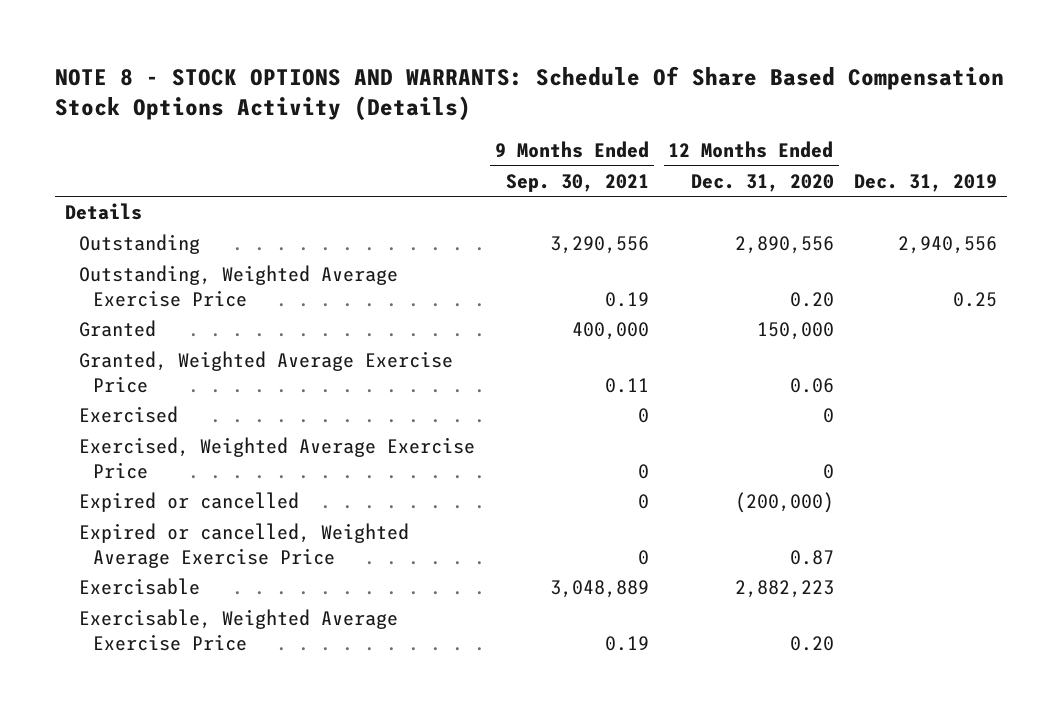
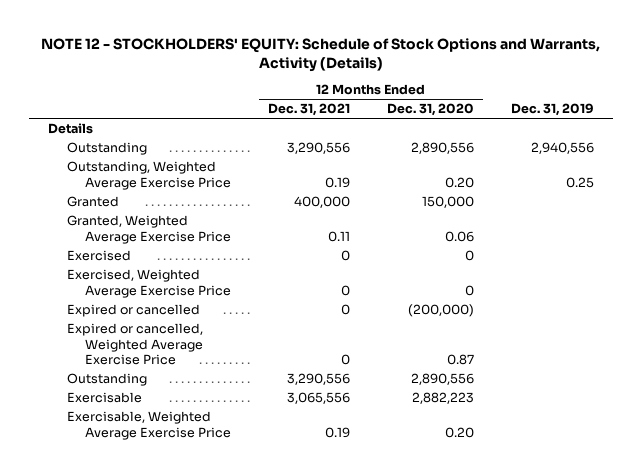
- NOTE 8 - STOCK OPTIONS AND WARRANTS: Schedule Of Share Based Compensation Stock Options Activity (Details)
+ NOTE 12 - STOCKHOLDERS' EQUITY: Schedule of Stock Options and Warrants, Activity (Details)
- | 9 Months Ended Sep. 30, 2021 | 12 Months Ended Dec. 31, 2020 | Dec. 31, 2019
+ | 12 Months Ended Dec. 31, 2021 | 12 Months Ended Dec. 31, 2020 | Dec. 31, 2019
+ Outstanding | 3,290,556 | 2,890,556 |

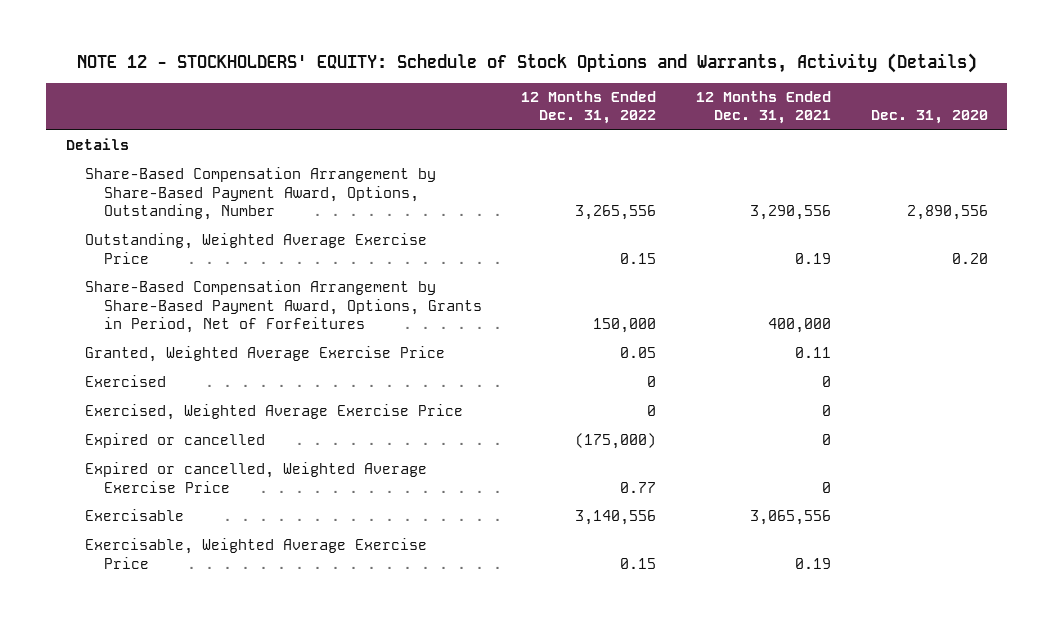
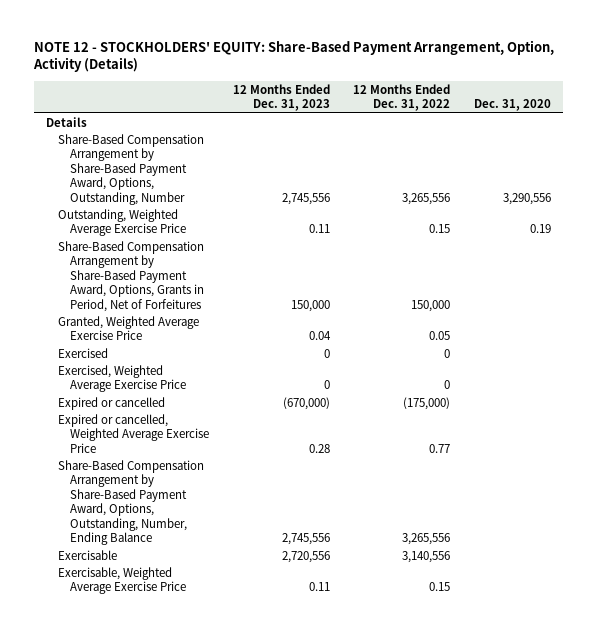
- NOTE 12 - STOCKHOLDERS' EQUITY: Schedule of Stock Options and Warrants, Activity (Details)
+ NOTE 12 - STOCKHOLDERS' EQUITY: Share-Based Payment Arrangement, Option, Activity (Details)
- | 12 Months Ended Dec. 31, 2022 | 12 Months Ended Dec. 31, 2021 | Dec. 31, 2020
+ | 12 Months Ended Dec. 31, 2023 | 12 Months Ended Dec. 31, 2022 | Dec. 31, 2020
- Share-Based Compensation Arrangement by Share-Based Payment Award, Options, Outstanding, Number | 3,265,556 | 3,290,556 | 2,890,556
- Outstanding, Weighted Average Exercise Price | 0.15 | 0.19 | 0.20
+ Share-Based Compensation Arrangement by Share-Based Payment Award, Options, Outstanding, Number | 2,745,556 | 3,265,556 | 3,290,556
+ Outstanding, Weighted Average Exercise Price | 0.11 | 0.15 | 0.19
+ Share-Based Compensation Arrangement by Share-Based Payment Award, Options, Outstanding, Number, Ending Balance | 2,745,556 | 3,265,556 |

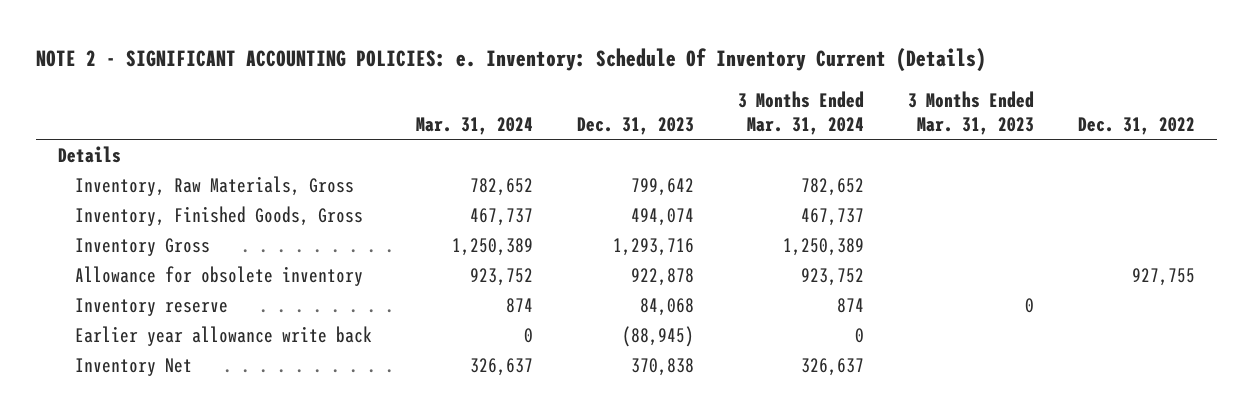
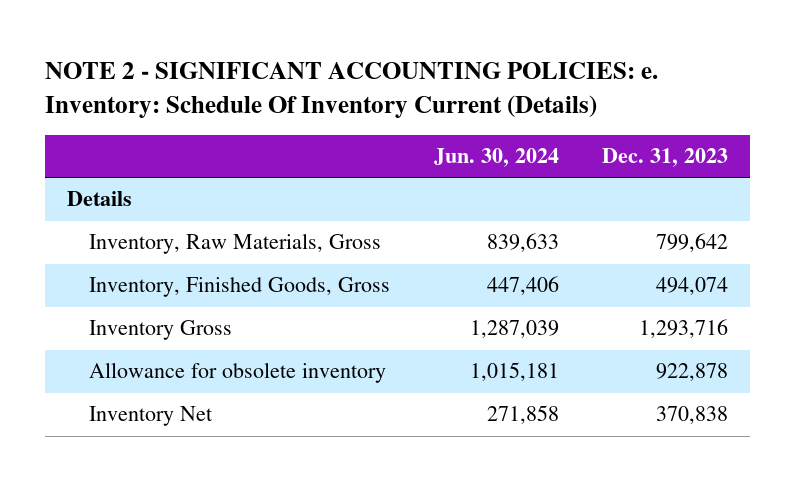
- | Mar. 31, 2024 | Dec. 31, 2023 | 3 Months Ended Mar. 31, 2024 | 3 Months Ended Mar. 31, 2023 | Dec. 31, 2022
+ | Jun. 30, 2024 | Dec. 31, 2023
- Inventory reserve | 874 | 84,068 | 874 | 0 |
- Earlier year allowance write back | 0 | (88,945) | 0 | |

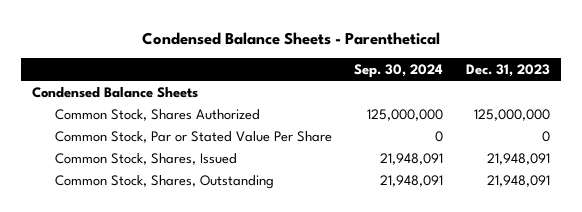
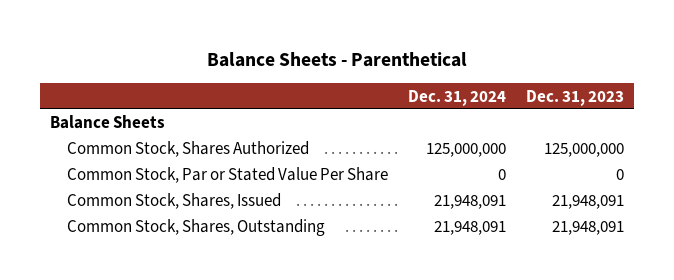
- Condensed Balance Sheets - Parenthetical
+ Balance Sheets - Parenthetical
- | Sep. 30, 2024 | Dec. 31, 2023
+ | Dec. 31, 2024 | Dec. 31, 2023
- Condensed Balance Sheets
+ Balance Sheets

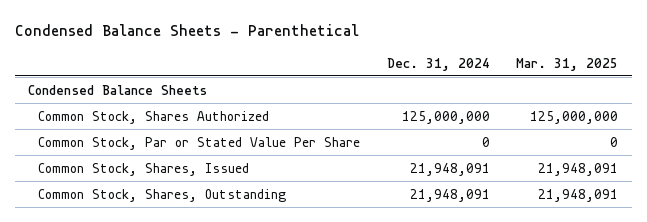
- Balance Sheets - Parenthetical
+ Condensed Balance Sheets - Parenthetical
- | Dec. 31, 2024 | Dec. 31, 2023
+ | Dec. 31, 2024 | Mar. 31, 2025
- Balance Sheets
+ Condensed Balance Sheets

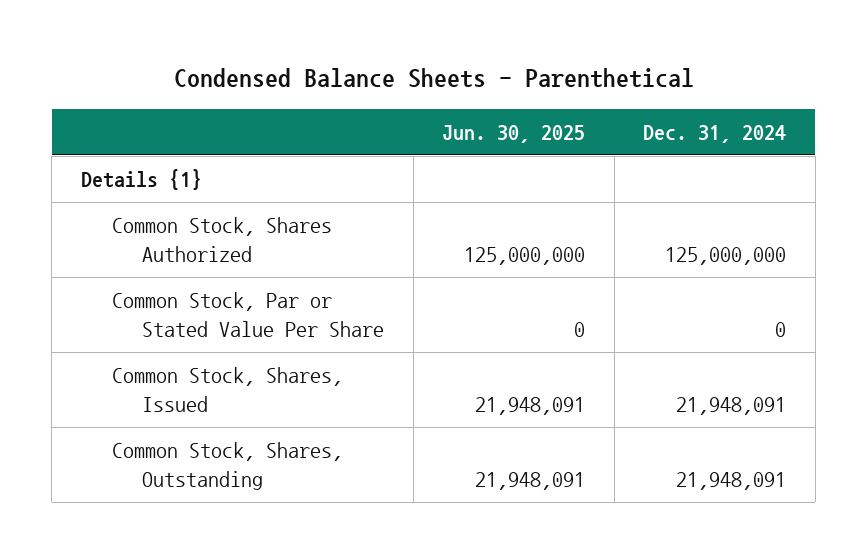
- | Dec. 31, 2024 | Mar. 31, 2025
+ | Jun. 30, 2025 | Dec. 31, 2024
- Condensed Balance Sheets
+ Details {1}

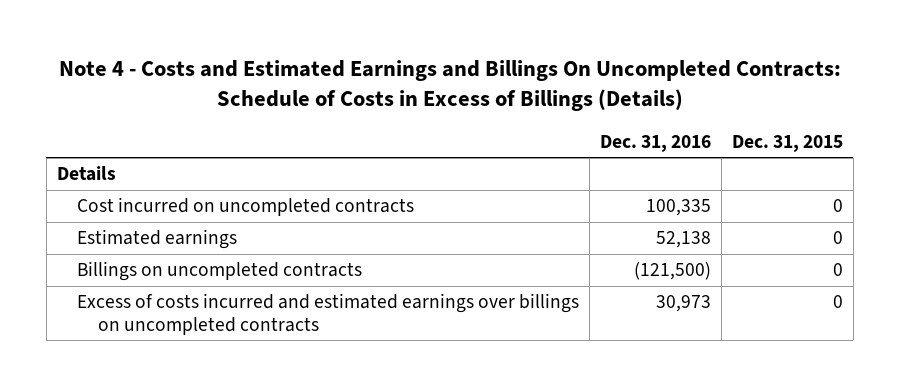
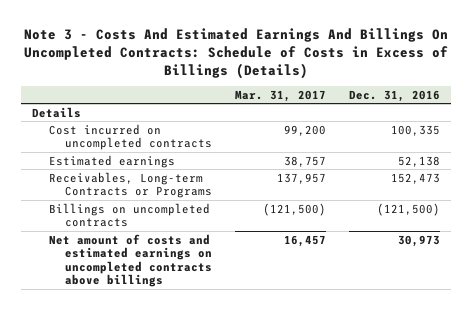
- Note 4 - Costs and Estimated Earnings and Billings On Uncompleted Contracts: Schedule of Costs in Excess of Billings (Details)
+ Note 3 - Costs And Estimated Earnings And Billings On Uncompleted Contracts: Schedule of Costs in Excess of Billings (Details)
- | Dec. 31, 2016 | Dec. 31, 2015
+ | Mar. 31, 2017 | Dec. 31, 2016
+ Receivables, Long-term Contracts or Programs | 137,957 | 152,473
- Excess of costs incurred and estimated earnings over billings on uncompleted contracts | 30,973 | 0
+ Net amount of costs and estimated earnings on uncompleted contracts above billings | 16,457 | 30,973

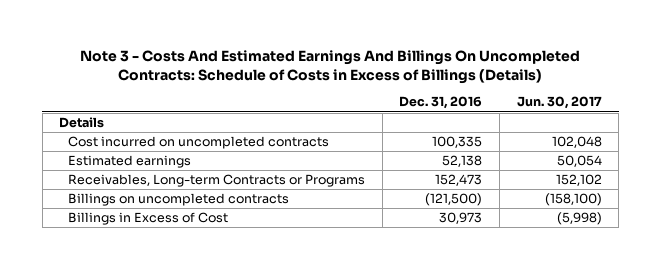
- | Mar. 31, 2017 | Dec. 31, 2016
+ | Dec. 31, 2016 | Jun. 30, 2017
- Net amount of costs and estimated earnings on uncompleted contracts above billings | 16,457 | 30,973
+ Billings in Excess of Cost | 30,973 | (5,998)

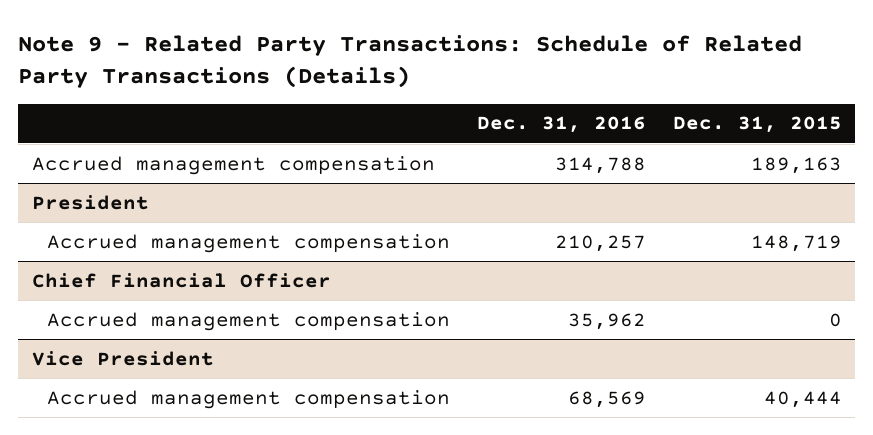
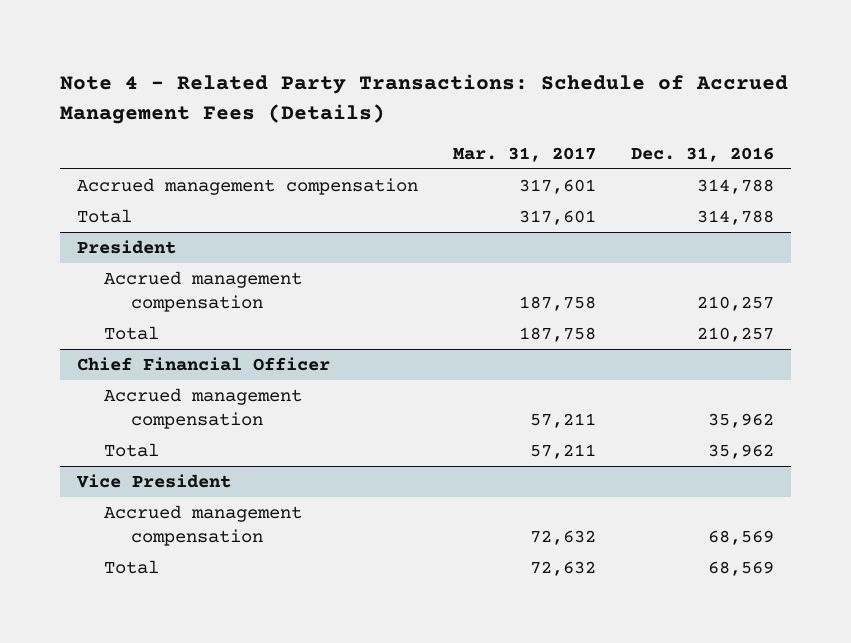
- Note 9 - Related Party Transactions: Schedule of Related Party Transactions (Details)
+ Note 4 - Related Party Transactions: Schedule of Accrued Management Fees (Details)
- | Dec. 31, 2016 | Dec. 31, 2015
+ | Mar. 31, 2017 | Dec. 31, 2016
+ Total | 317,601 | 314,788
@ President
+ Total | 187,758 | 210,257
@ Chief Financial Officer
+ Total | 57,211 | 35,962
@ Vice President
+ Total | 72,632 | 68,569

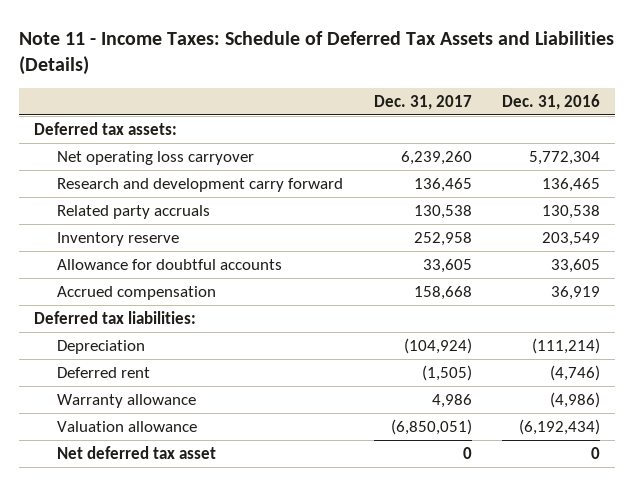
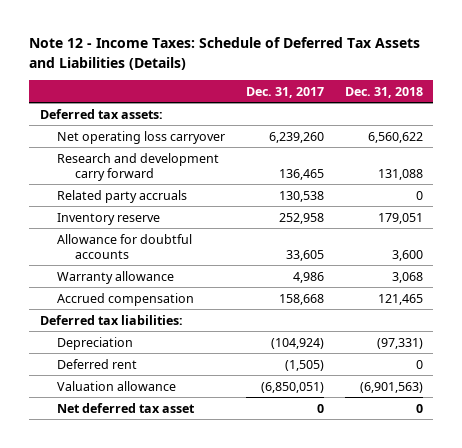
- Note 11 - Income Taxes: Schedule of Deferred Tax Assets and Liabilities (Details)
+ Note 12 - Income Taxes: Schedule of Deferred Tax Assets and Liabilities (Details)
- | Dec. 31, 2017 | Dec. 31, 2016
+ | Dec. 31, 2017 | Dec. 31, 2018
moved up: Warranty allowance | 4,986 | 3,068

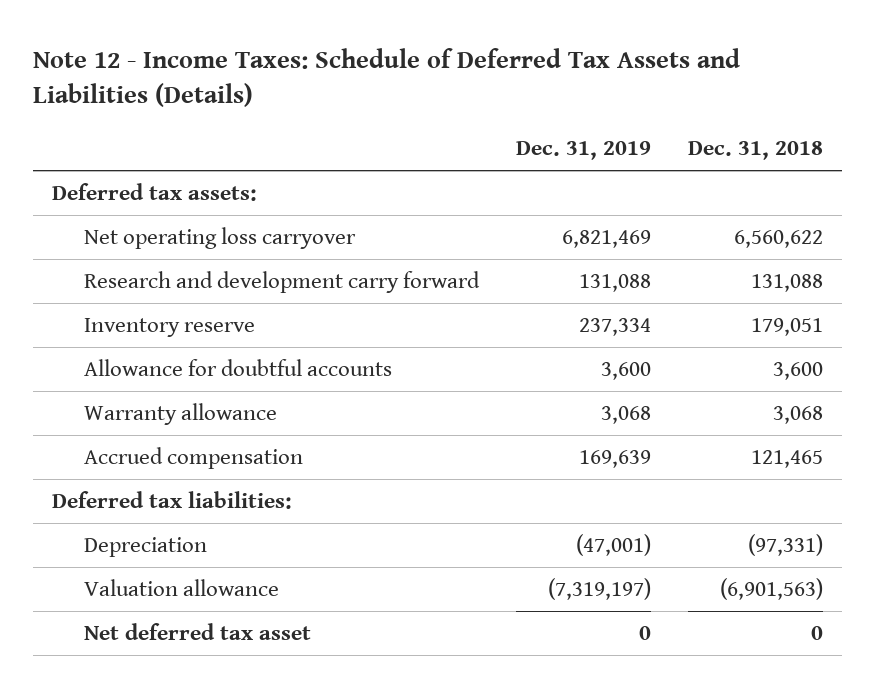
- | Dec. 31, 2017 | Dec. 31, 2018
+ | Dec. 31, 2019 | Dec. 31, 2018
- Related party accruals | 130,538 | 0
- Deferred rent | (1,505) | 0

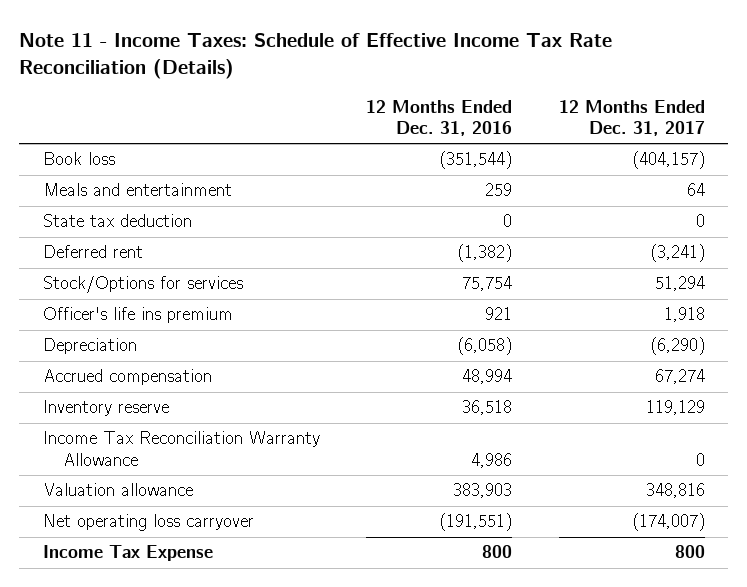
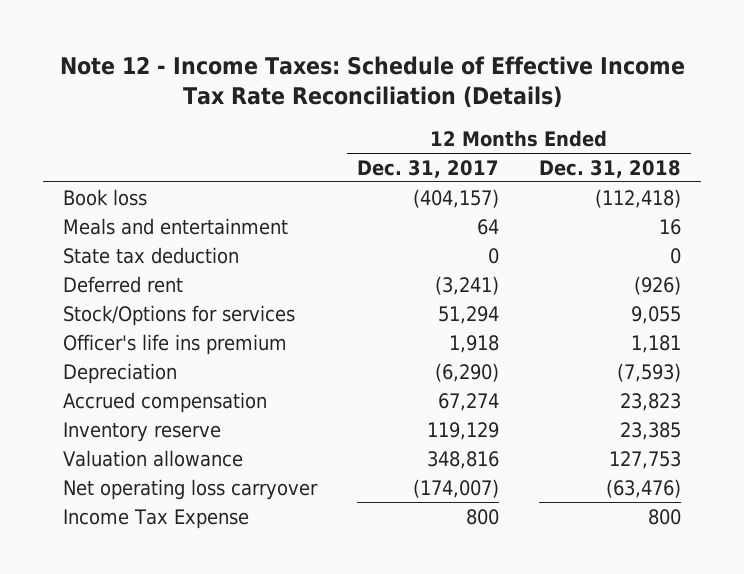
- Note 11 - Income Taxes: Schedule of Effective Income Tax Rate Reconciliation (Details)
+ Note 12 - Income Taxes: Schedule of Effective Income Tax Rate Reconciliation (Details)
- | 12 Months Ended Dec. 31, 2016 | 12 Months Ended Dec. 31, 2017
+ | 12 Months Ended Dec. 31, 2017 | 12 Months Ended Dec. 31, 2018
- Income Tax Reconciliation Warranty Allowance | 4,986 | 0

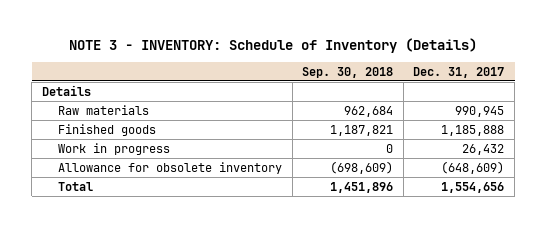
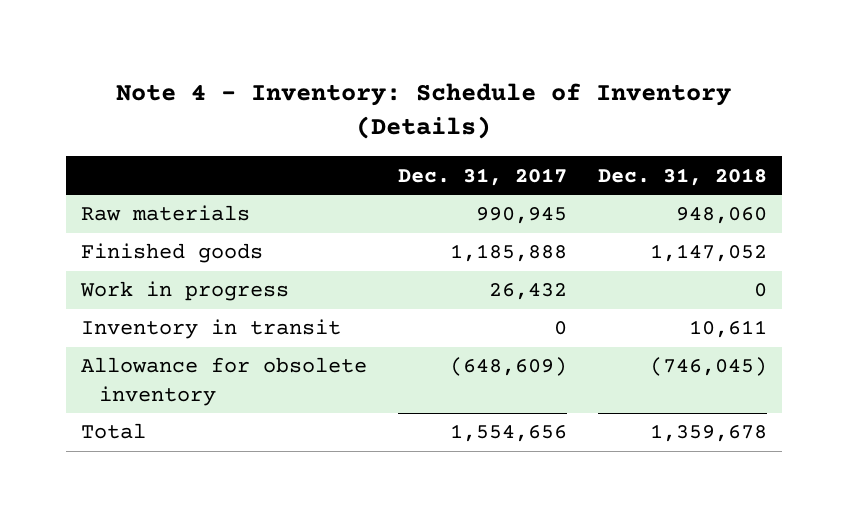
- NOTE 3 - INVENTORY: Schedule of Inventory (Details)
+ Note 4 - Inventory: Schedule of Inventory (Details)
- | Sep. 30, 2018 | Dec. 31, 2017
+ | Dec. 31, 2017 | Dec. 31, 2018
- Details
+ Inventory in transit | 0 | 10,611

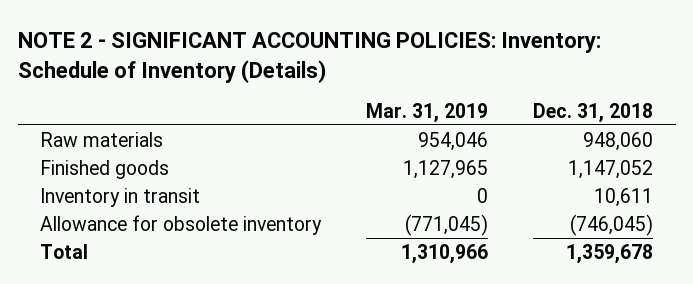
- Note 4 - Inventory: Schedule of Inventory (Details)
+ NOTE 2 - SIGNIFICANT ACCOUNTING POLICIES: Inventory: Schedule of Inventory (Details)
- | Dec. 31, 2017 | Dec. 31, 2018
+ | Mar. 31, 2019 | Dec. 31, 2018
- Work in progress | 26,432 | 0

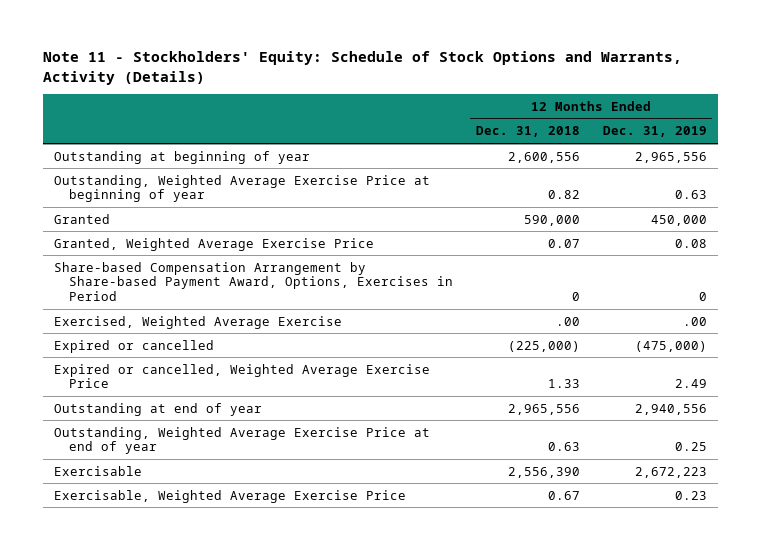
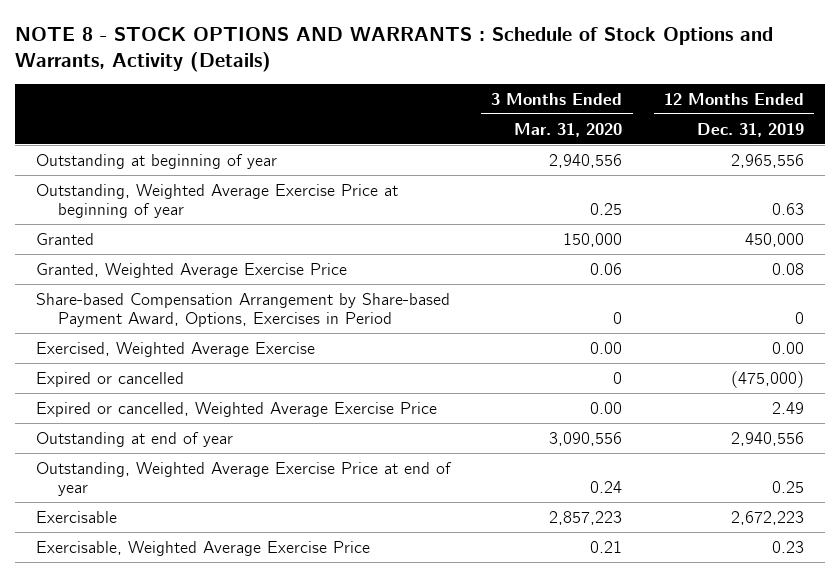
- Note 11 - Stockholders' Equity: Schedule of Stock Options and Warrants, Activity (Details)
+ NOTE 8 - STOCK OPTIONS AND WARRANTS : Schedule of Stock Options and Warrants, Activity (Details)
- | 12 Months Ended Dec. 31, 2018 | 12 Months Ended Dec. 31, 2019
+ | 3 Months Ended Mar. 31, 2020 | 12 Months Ended Dec. 31, 2019
- Exercised, Weighted Average Exercise | .00 | .00
+ Exercised, Weighted Average Exercise | 0.00 | 0.00

